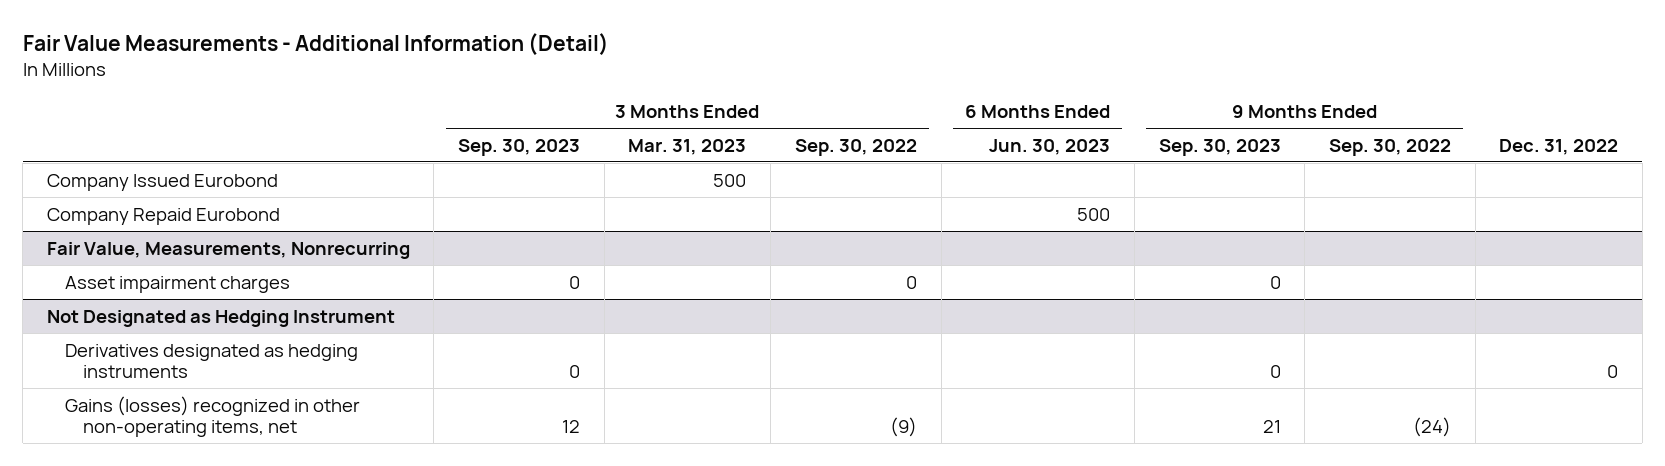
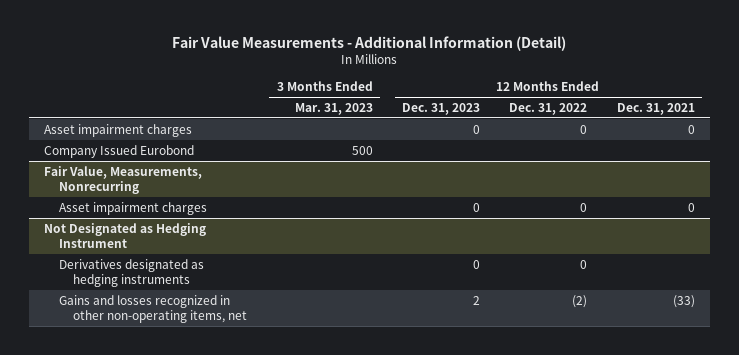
- | 3 Months Ended Sep. 30, 2023 | 3 Months Ended Mar. 31, 2023 | 3 Months Ended Sep. 30, 2022 | 6 Months Ended Jun. 30, 2023 | 9 Months Ended Sep. 30, 2023 | 9 Months Ended Sep. 30, 2022 | Dec. 31, 2022
+ | 3 Months Ended Mar. 31, 2023 | 12 Months Ended Dec. 31, 2023 | 12 Months Ended Dec. 31, 2022 | 12 Months Ended Dec. 31, 2021
+ Asset impairment charges | | 0 | 0 | 0
- Company Repaid Eurobond | | | | 500 | | |
@ Not Designated as Hedging Instrument
- Gains (losses) recognized in other non-operating items, net | 12 | | (9) | | 21 | (24) |
+ Gains and losses recognized in other non-operating items, net | | 2 | (2) | (33)

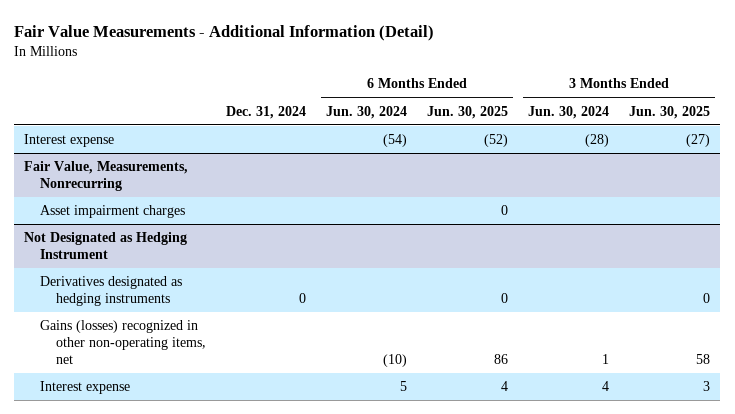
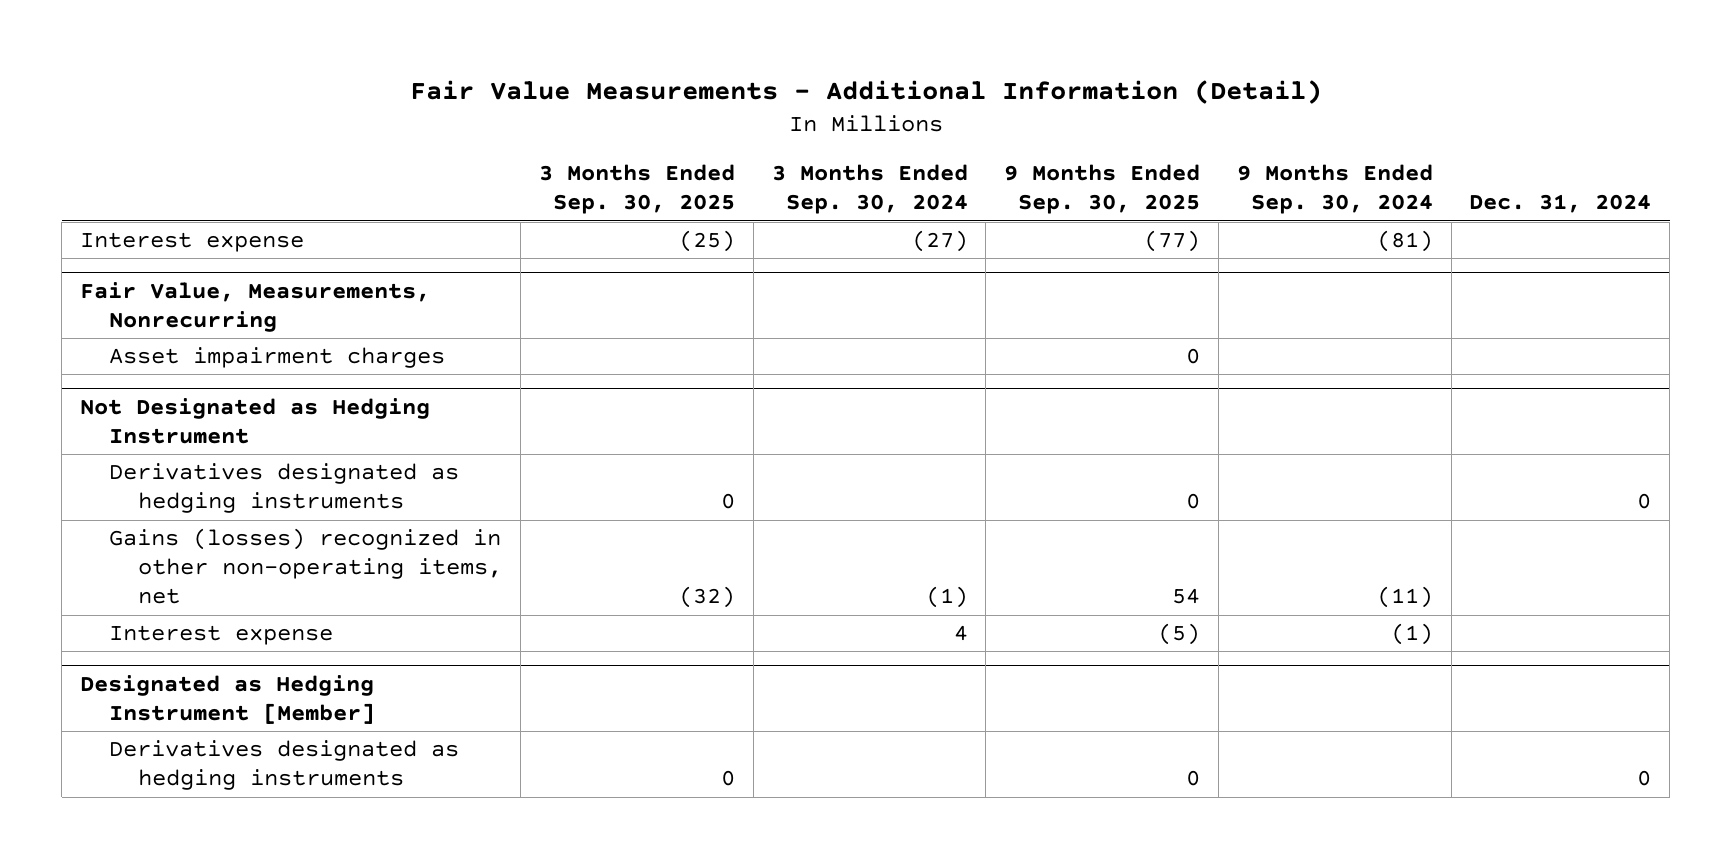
- | Dec. 31, 2024 | 6 Months Ended Jun. 30, 2024 | 6 Months Ended Jun. 30, 2025 | 3 Months Ended Jun. 30, 2024 | 3 Months Ended Jun. 30, 2025
+ | 3 Months Ended Sep. 30, 2025 | 3 Months Ended Sep. 30, 2024 | 9 Months Ended Sep. 30, 2025 | 9 Months Ended Sep. 30, 2024 | Dec. 31, 2024
+ Designated as Hedging Instrument [Member]
+ Derivatives designated as hedging instruments | 0 | | 0 | | 0

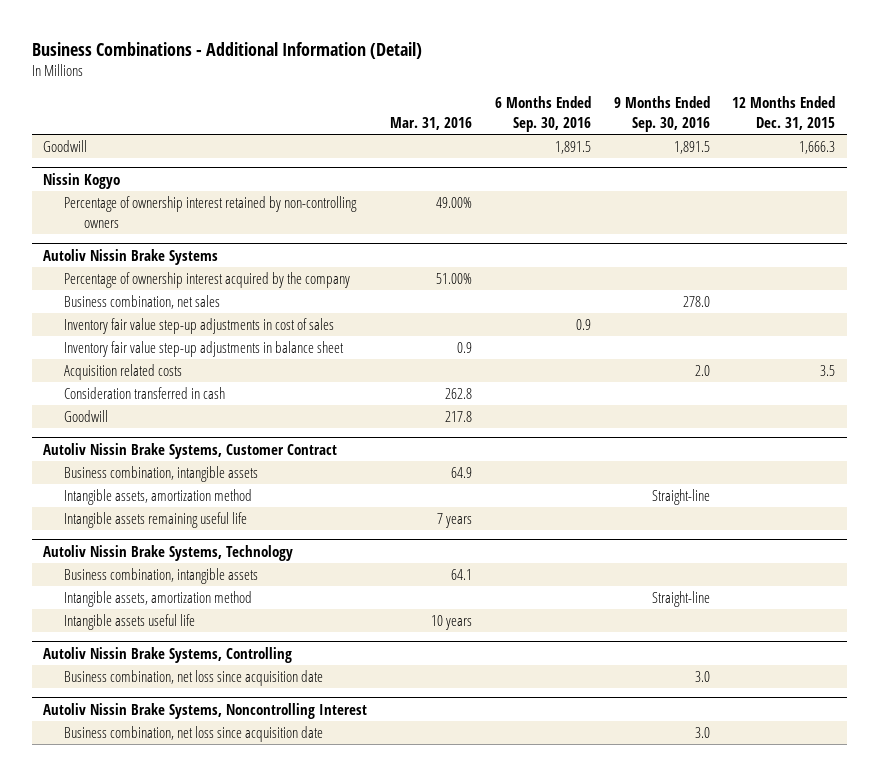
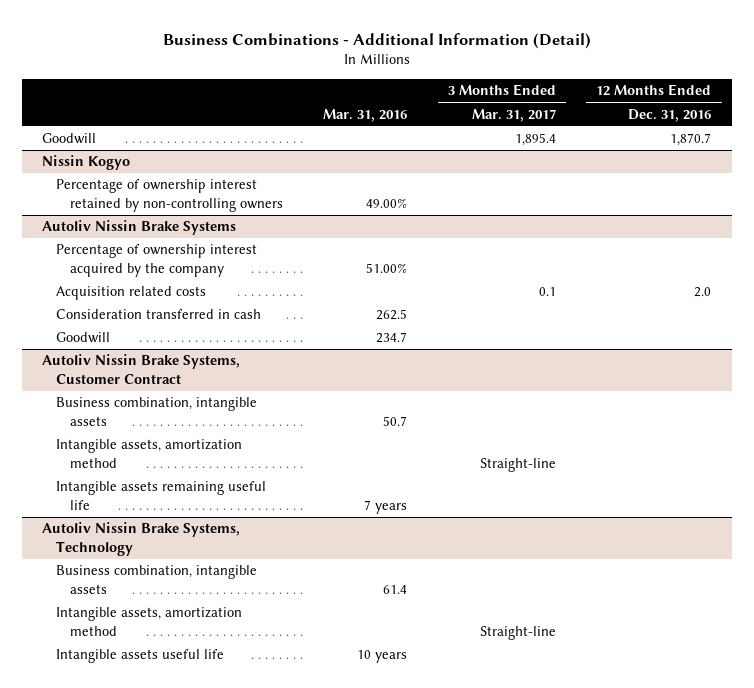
- | Mar. 31, 2016 | 6 Months Ended Sep. 30, 2016 | 9 Months Ended Sep. 30, 2016 | 12 Months Ended Dec. 31, 2015
+ | Mar. 31, 2016 | 3 Months Ended Mar. 31, 2017 | 12 Months Ended Dec. 31, 2016
@ Autoliv Nissin Brake Systems
- Business combination, net sales | | | 278.0 |
- Inventory fair value step-up adjustments in cost of sales | | 0.9 | |
- Inventory fair value step-up adjustments in balance sheet | 0.9 | | |
- Consideration transferred in cash | 262.8 | | |
- Goodwill | 217.8 | | |
+ Consideration transferred in cash | 262.5 | |
+ Goodwill | 234.7 | |
@ Autoliv Nissin Brake Systems, Customer Contract
- Business combination, intangible assets | 64.9 | | |
+ Business combination, intangible assets | 50.7 | |
@ Autoliv Nissin Brake Systems, Technology
- Business combination, intangible assets | 64.1 | | |
+ Business combination, intangible assets | 61.4 | |
- Autoliv Nissin Brake Systems, Controlling
- Business combination, net loss since acquisition date | | | 3.0 |
- Autoliv Nissin Brake Systems, Noncontrolling Interest
- Business combination, net loss since acquisition date | | | 3.0 |

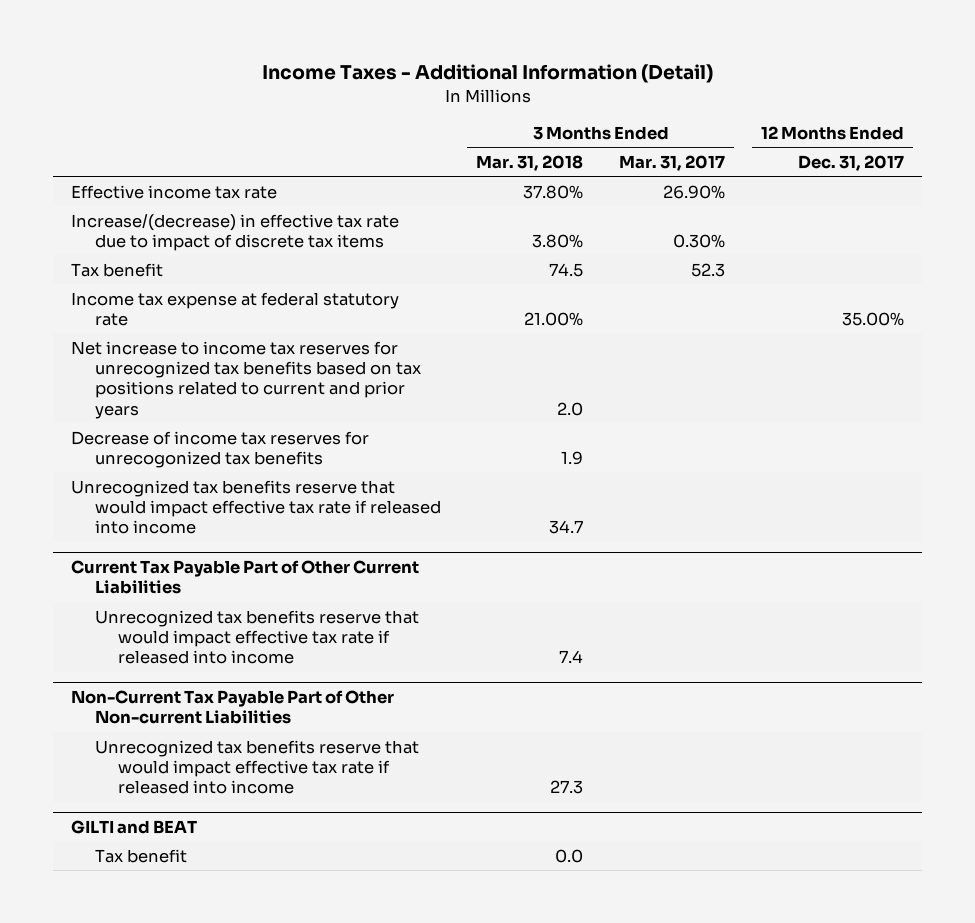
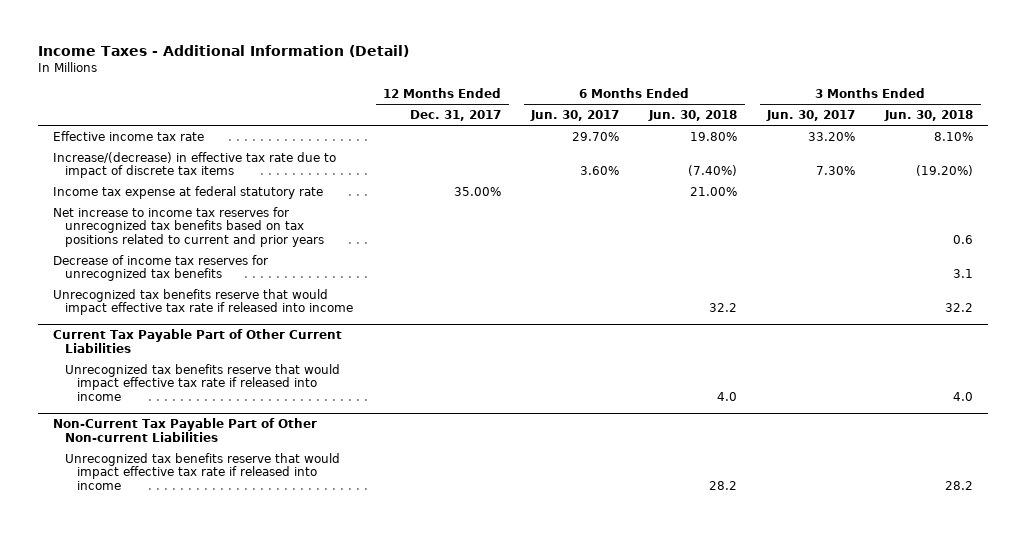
- | 3 Months Ended Mar. 31, 2018 | 3 Months Ended Mar. 31, 2017 | 12 Months Ended Dec. 31, 2017
+ | 12 Months Ended Dec. 31, 2017 | 6 Months Ended Jun. 30, 2017 | 6 Months Ended Jun. 30, 2018 | 3 Months Ended Jun. 30, 2017 | 3 Months Ended Jun. 30, 2018
- Tax benefit | 74.5 | 52.3 |
- Decrease of income tax reserves for unrecogonized tax benefits | 1.9 | |
+ Decrease of income tax reserves for unrecognized tax benefits | | | | | 3.1
- GILTI and BEAT
- Tax benefit | 0.0 | |

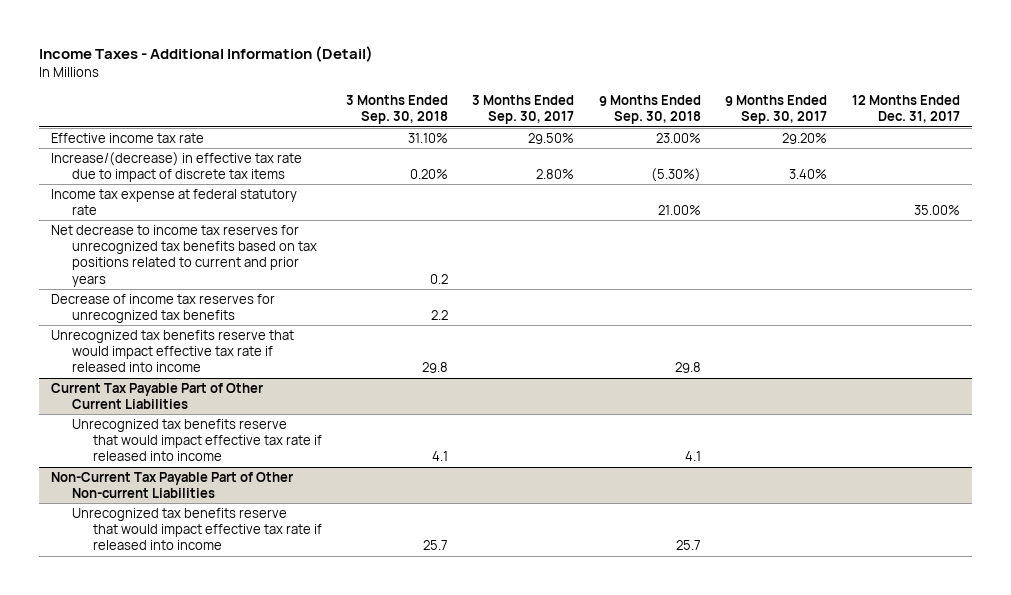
- | 12 Months Ended Dec. 31, 2017 | 6 Months Ended Jun. 30, 2017 | 6 Months Ended Jun. 30, 2018 | 3 Months Ended Jun. 30, 2017 | 3 Months Ended Jun. 30, 2018
+ | 3 Months Ended Sep. 30, 2018 | 3 Months Ended Sep. 30, 2017 | 9 Months Ended Sep. 30, 2018 | 9 Months Ended Sep. 30, 2017 | 12 Months Ended Dec. 31, 2017
- Net increase to income tax reserves for unrecognized tax benefits based on tax positions related to current and prior years | | | | | 0.6
+ Net decrease to income tax reserves for unrecognized tax benefits based on tax positions related to current and prior years | 0.2 | | | |

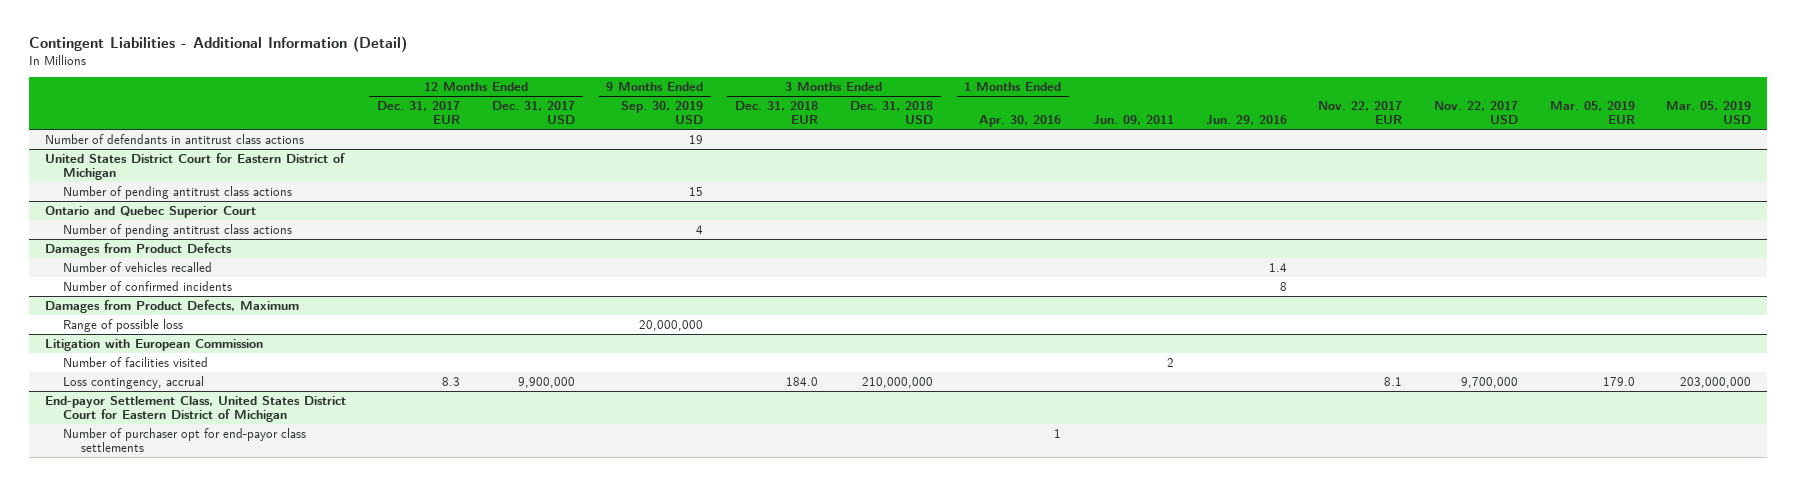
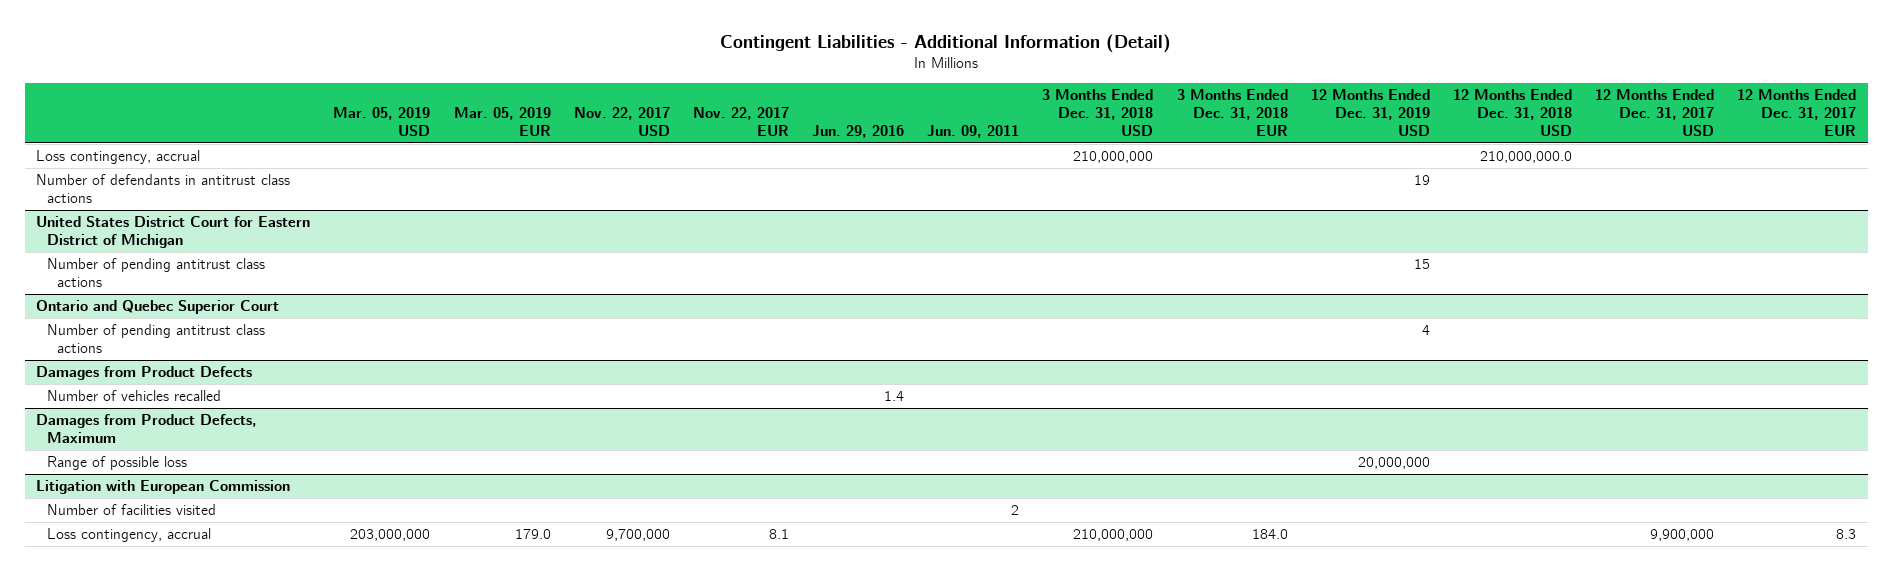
- | 12 Months Ended Dec. 31, 2017 EUR | 12 Months Ended Dec. 31, 2017 USD | 9 Months Ended Sep. 30, 2019 USD | 3 Months Ended Dec. 31, 2018 EUR | 3 Months Ended Dec. 31, 2018 USD | 1 Months Ended Apr. 30, 2016 | Jun. 09, 2011 | Jun. 29, 2016 | Nov. 22, 2017 EUR | Nov. 22, 2017 USD | Mar. 05, 2019 EUR | Mar. 05, 2019 USD
+ | Mar. 05, 2019 USD | Mar. 05, 2019 EUR | Nov. 22, 2017 USD | Nov. 22, 2017 EUR | Jun. 29, 2016 | Jun. 09, 2011 | 3 Months Ended Dec. 31, 2018 USD | 3 Months Ended Dec. 31, 2018 EUR | 12 Months Ended Dec. 31, 2019 USD | 12 Months Ended Dec. 31, 2018 USD | 12 Months Ended Dec. 31, 2017 USD | 12 Months Ended Dec. 31, 2017 EUR
+ Loss contingency, accrual | | | | | | | 210,000,000 | | | 210,000,000.0 | |
@ Damages from Product Defects
- Number of confirmed incidents | | | | | | | | 8 | | | |
- End-payor Settlement Class, United States District Court for Eastern District of Michigan
- Number of purchaser opt for end-payor class settlements | | | | | | 1 | | | | | |

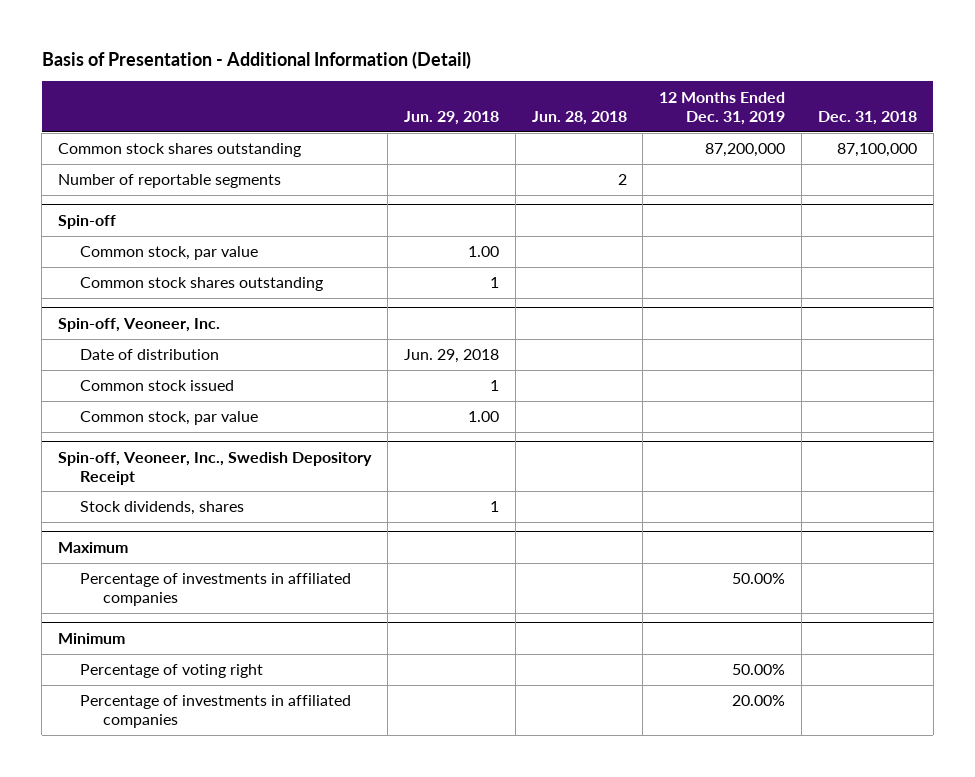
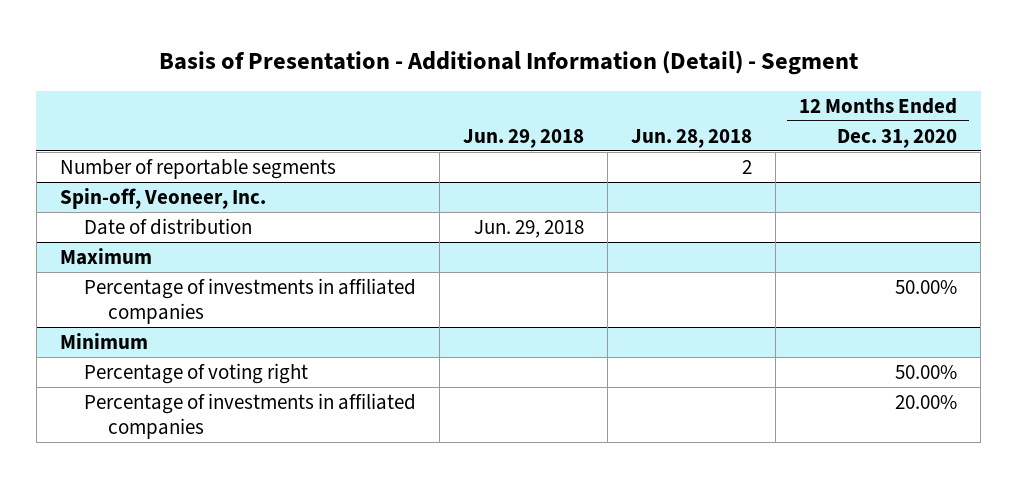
- Basis of Presentation - Additional Information (Detail)
+ Basis of Presentation - Additional Information (Detail) - Segment
- | Jun. 29, 2018 | Jun. 28, 2018 | 12 Months Ended Dec. 31, 2019 | Dec. 31, 2018
+ | Jun. 29, 2018 | Jun. 28, 2018 | 12 Months Ended Dec. 31, 2020
- Common stock shares outstanding | | | 87,200,000 | 87,100,000
- Spin-off
- Common stock, par value | 1.00 | | |
- Common stock shares outstanding | 1 | | |
@ Spin-off, Veoneer, Inc.
- Common stock issued | 1 | | |
- Common stock, par value | 1.00 | | |
- Spin-off, Veoneer, Inc., Swedish Depository Receipt
- Stock dividends, shares | 1 | | |

